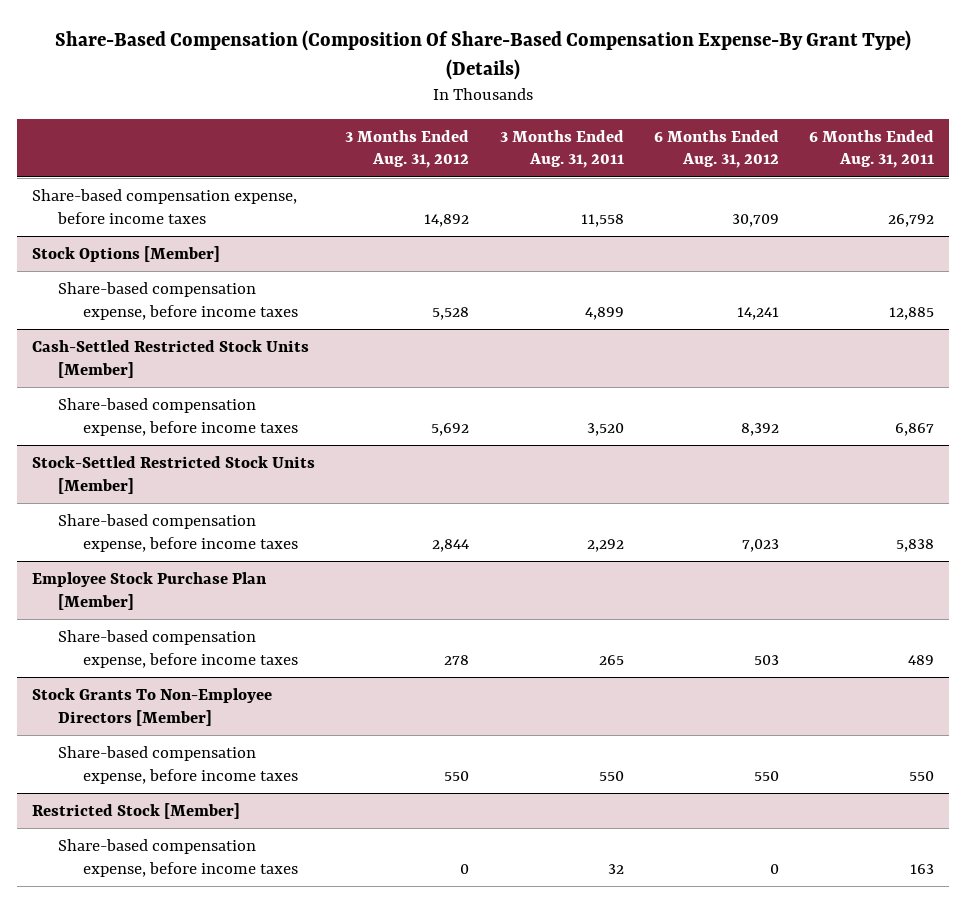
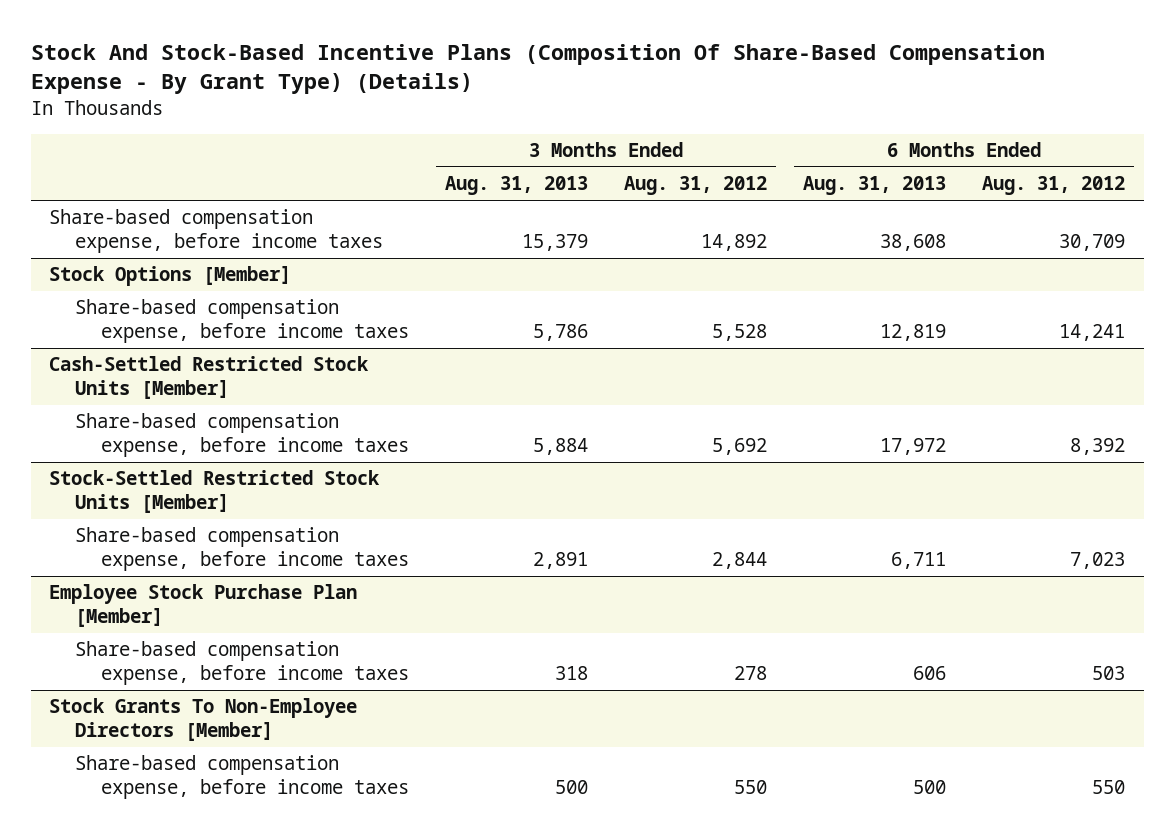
- Share-Based Compensation (Composition Of Share-Based Compensation Expense-By Grant Type) (Details)
+ Stock And Stock-Based Incentive Plans (Composition Of Share-Based Compensation Expense - By Grant Type) (Details)
- | 3 Months Ended Aug. 31, 2012 | 3 Months Ended Aug. 31, 2011 | 6 Months Ended Aug. 31, 2012 | 6 Months Ended Aug. 31, 2011
+ | 3 Months Ended Aug. 31, 2013 | 3 Months Ended Aug. 31, 2012 | 6 Months Ended Aug. 31, 2013 | 6 Months Ended Aug. 31, 2012
- Restricted Stock [Member]
- Share-based compensation expense, before income taxes | 0 | 32 | 0 | 163

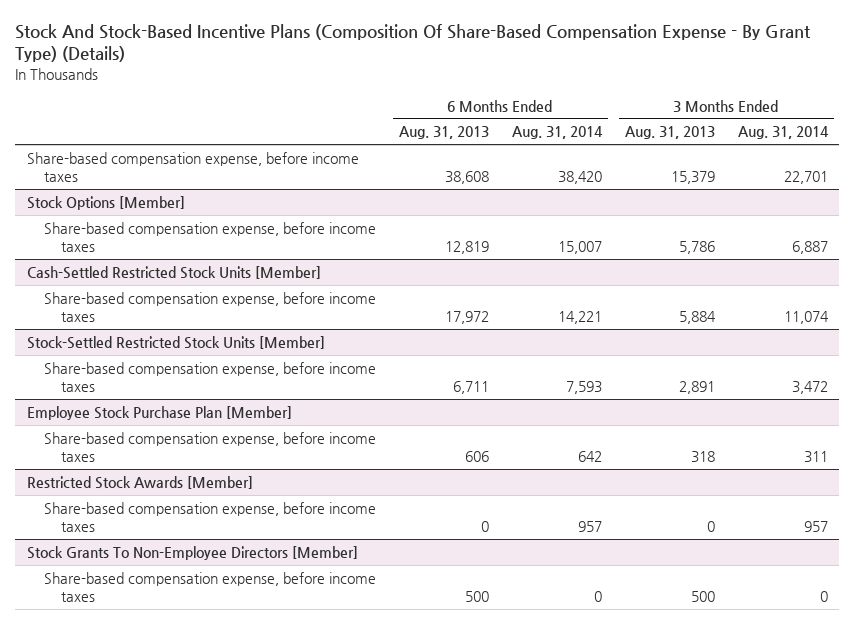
- | 3 Months Ended Aug. 31, 2013 | 3 Months Ended Aug. 31, 2012 | 6 Months Ended Aug. 31, 2013 | 6 Months Ended Aug. 31, 2012
+ | 6 Months Ended Aug. 31, 2013 | 6 Months Ended Aug. 31, 2014 | 3 Months Ended Aug. 31, 2013 | 3 Months Ended Aug. 31, 2014
+ Restricted Stock Awards [Member]
+ Share-based compensation expense, before income taxes | 0 | 957 | 0 | 957

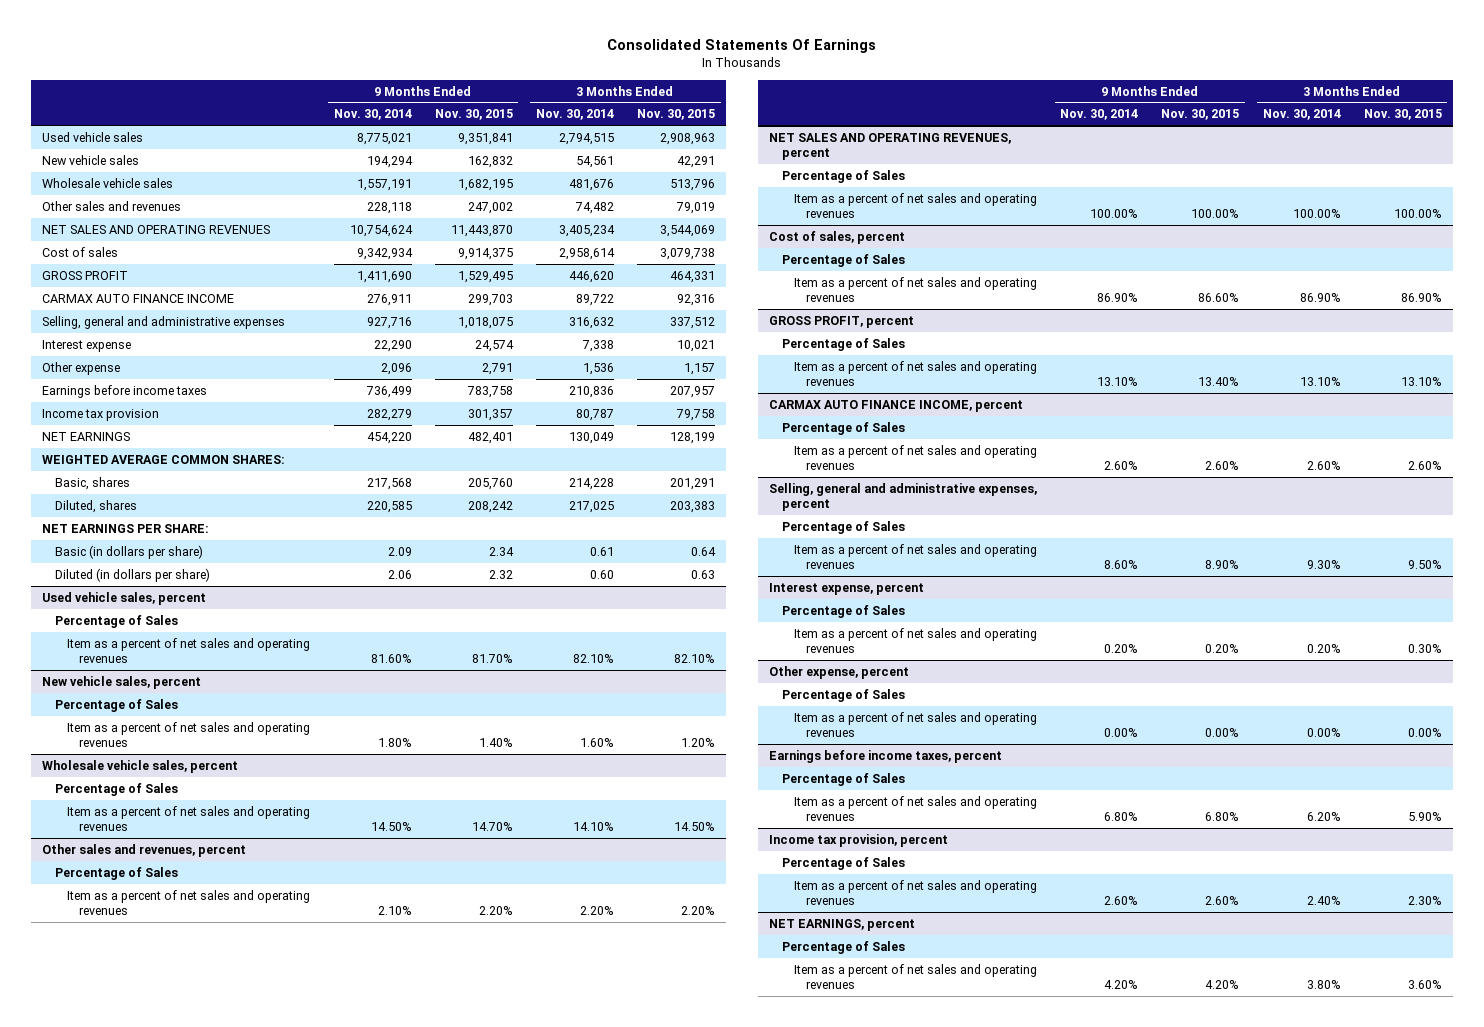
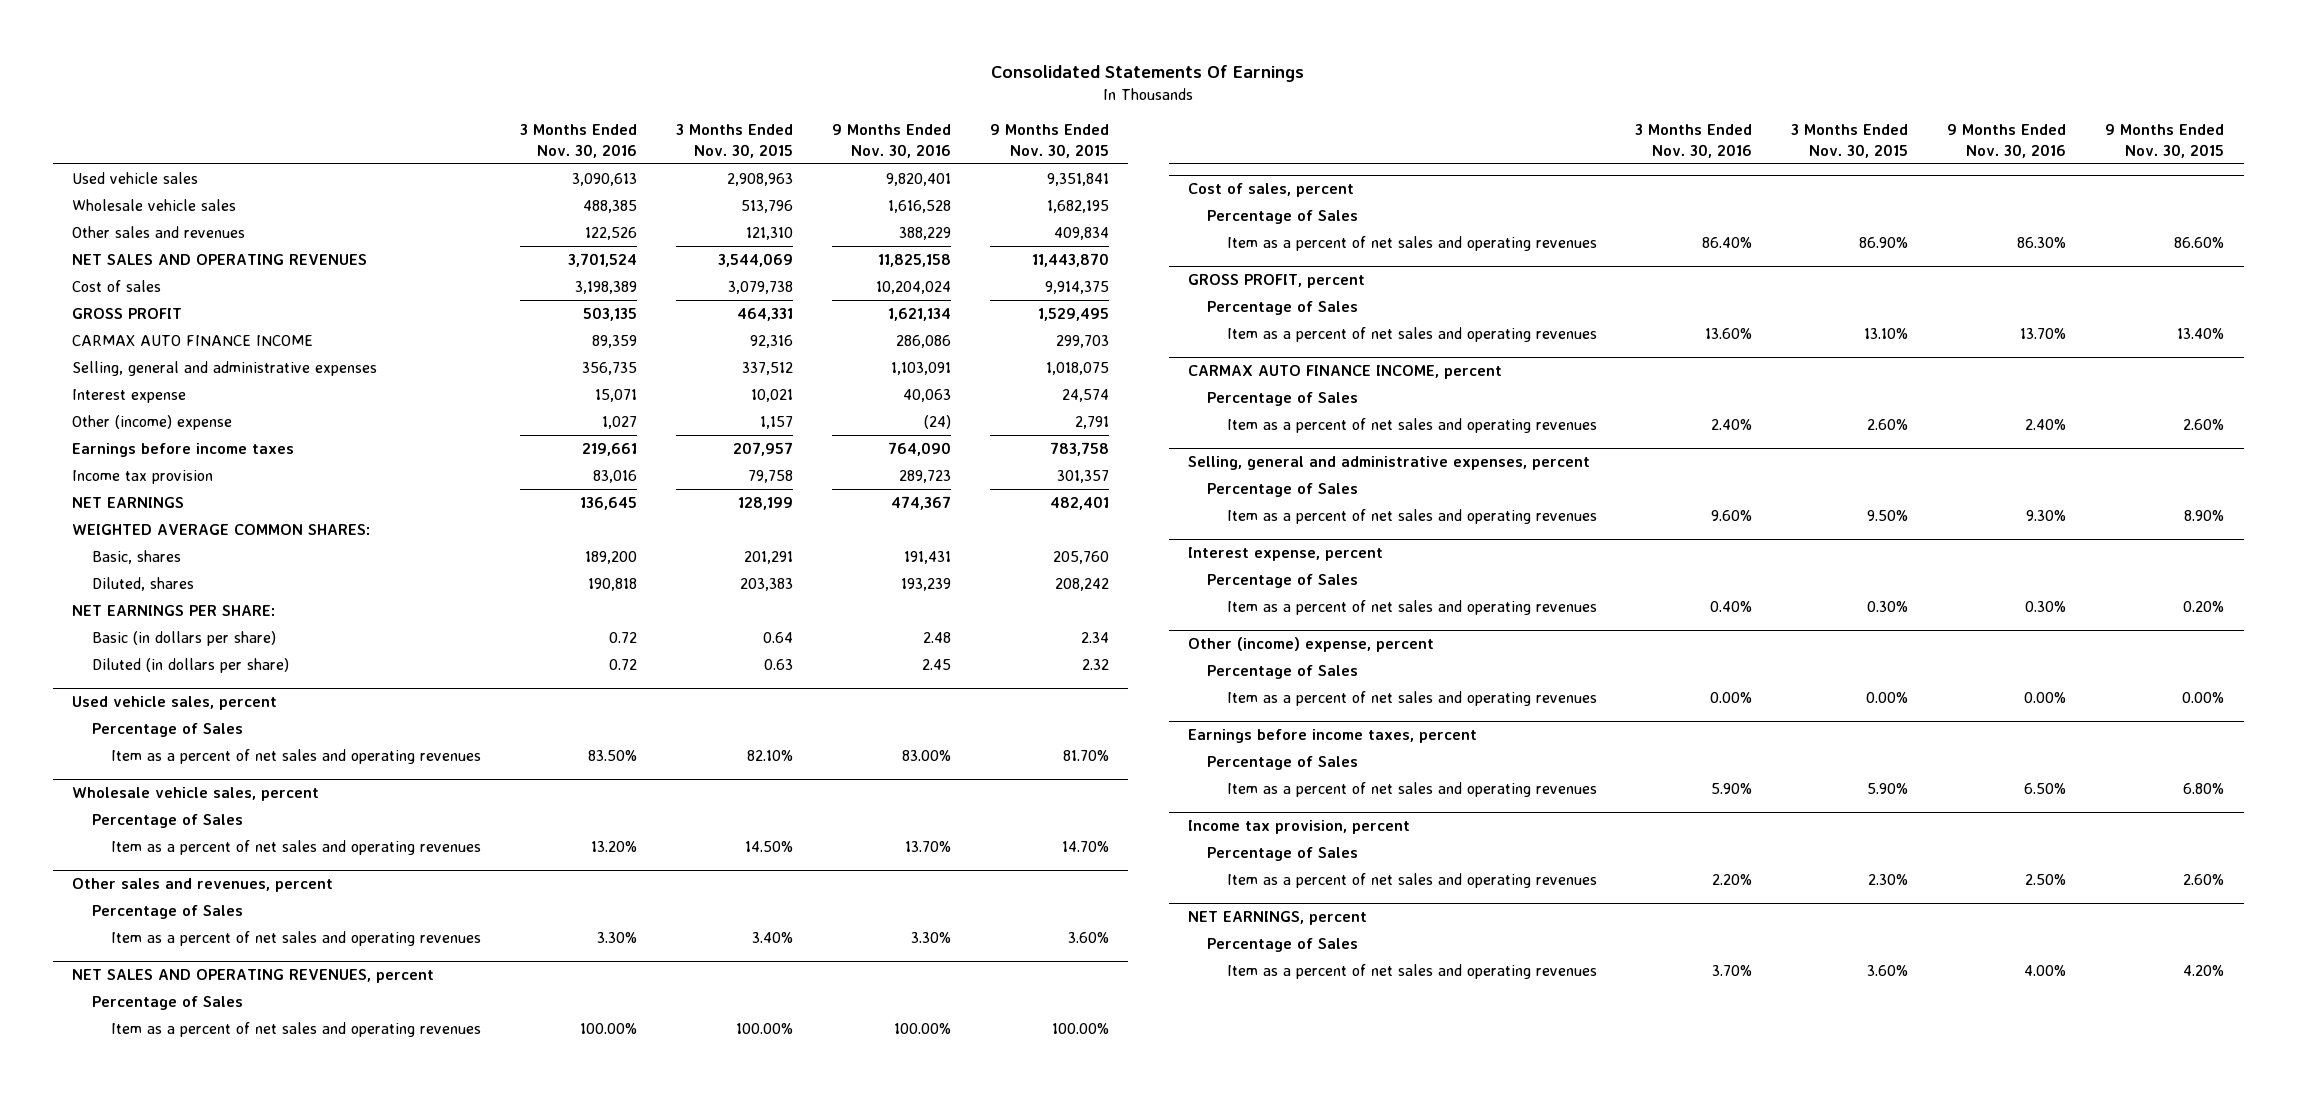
- | 9 Months Ended Nov. 30, 2014 | 9 Months Ended Nov. 30, 2015 | 3 Months Ended Nov. 30, 2014 | 3 Months Ended Nov. 30, 2015
+ | 3 Months Ended Nov. 30, 2016 | 3 Months Ended Nov. 30, 2015 | 9 Months Ended Nov. 30, 2016 | 9 Months Ended Nov. 30, 2015
- New vehicle sales | 194,294 | 162,832 | 54,561 | 42,291
- Other sales and revenues | 228,118 | 247,002 | 74,482 | 79,019
+ Other sales and revenues | 122,526 | 121,310 | 388,229 | 409,834
- Other expense | 2,096 | 2,791 | 1,536 | 1,157
+ Other (income) expense | 1,027 | 1,157 | (24) | 2,791
- New vehicle sales, percent
- Percentage of Sales
- Item as a percent of net sales and operating revenues | 1.80% | 1.40% | 1.60% | 1.20%
@ Other sales and revenues, percent
- Item as a percent of net sales and operating revenues | 2.10% | 2.20% | 2.20% | 2.20%
+ Item as a percent of net sales and operating revenues | 3.30% | 3.40% | 3.30% | 3.60%
- Other expense, percent
+ Other (income) expense, percent

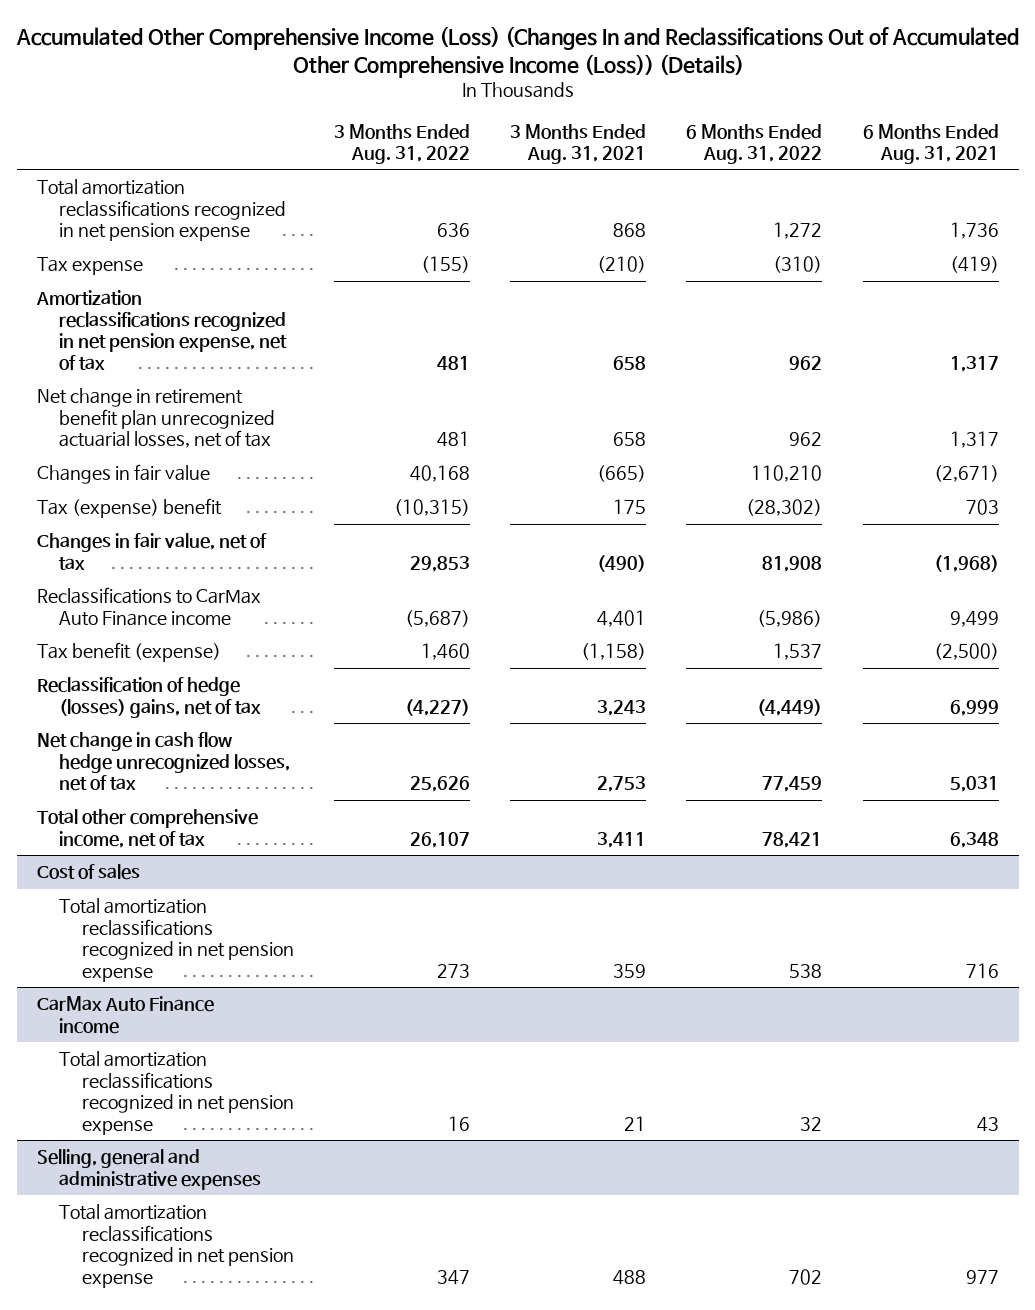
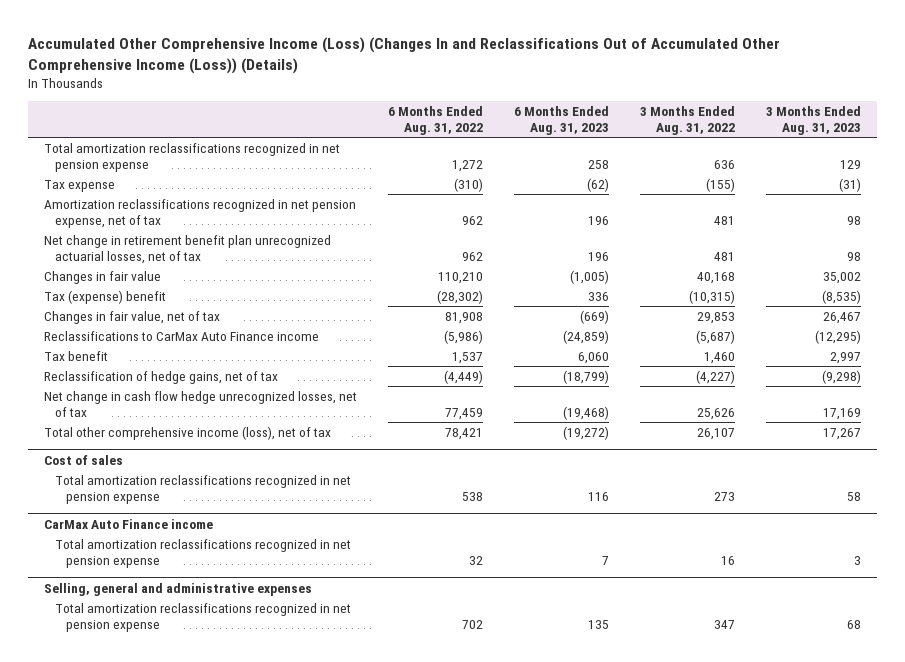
- | 3 Months Ended Aug. 31, 2022 | 3 Months Ended Aug. 31, 2021 | 6 Months Ended Aug. 31, 2022 | 6 Months Ended Aug. 31, 2021
+ | 6 Months Ended Aug. 31, 2022 | 6 Months Ended Aug. 31, 2023 | 3 Months Ended Aug. 31, 2022 | 3 Months Ended Aug. 31, 2023
- Tax benefit (expense) | 1,460 | (1,158) | 1,537 | (2,500)
- Reclassification of hedge (losses) gains, net of tax | (4,227) | 3,243 | (4,449) | 6,999
+ Tax benefit | 1,537 | 6,060 | 1,460 | 2,997
+ Reclassification of hedge gains, net of tax | (4,449) | (18,799) | (4,227) | (9,298)
- Total other comprehensive income, net of tax | 26,107 | 3,411 | 78,421 | 6,348
+ Total other comprehensive income (loss), net of tax | 78,421 | (19,272) | 26,107 | 17,267

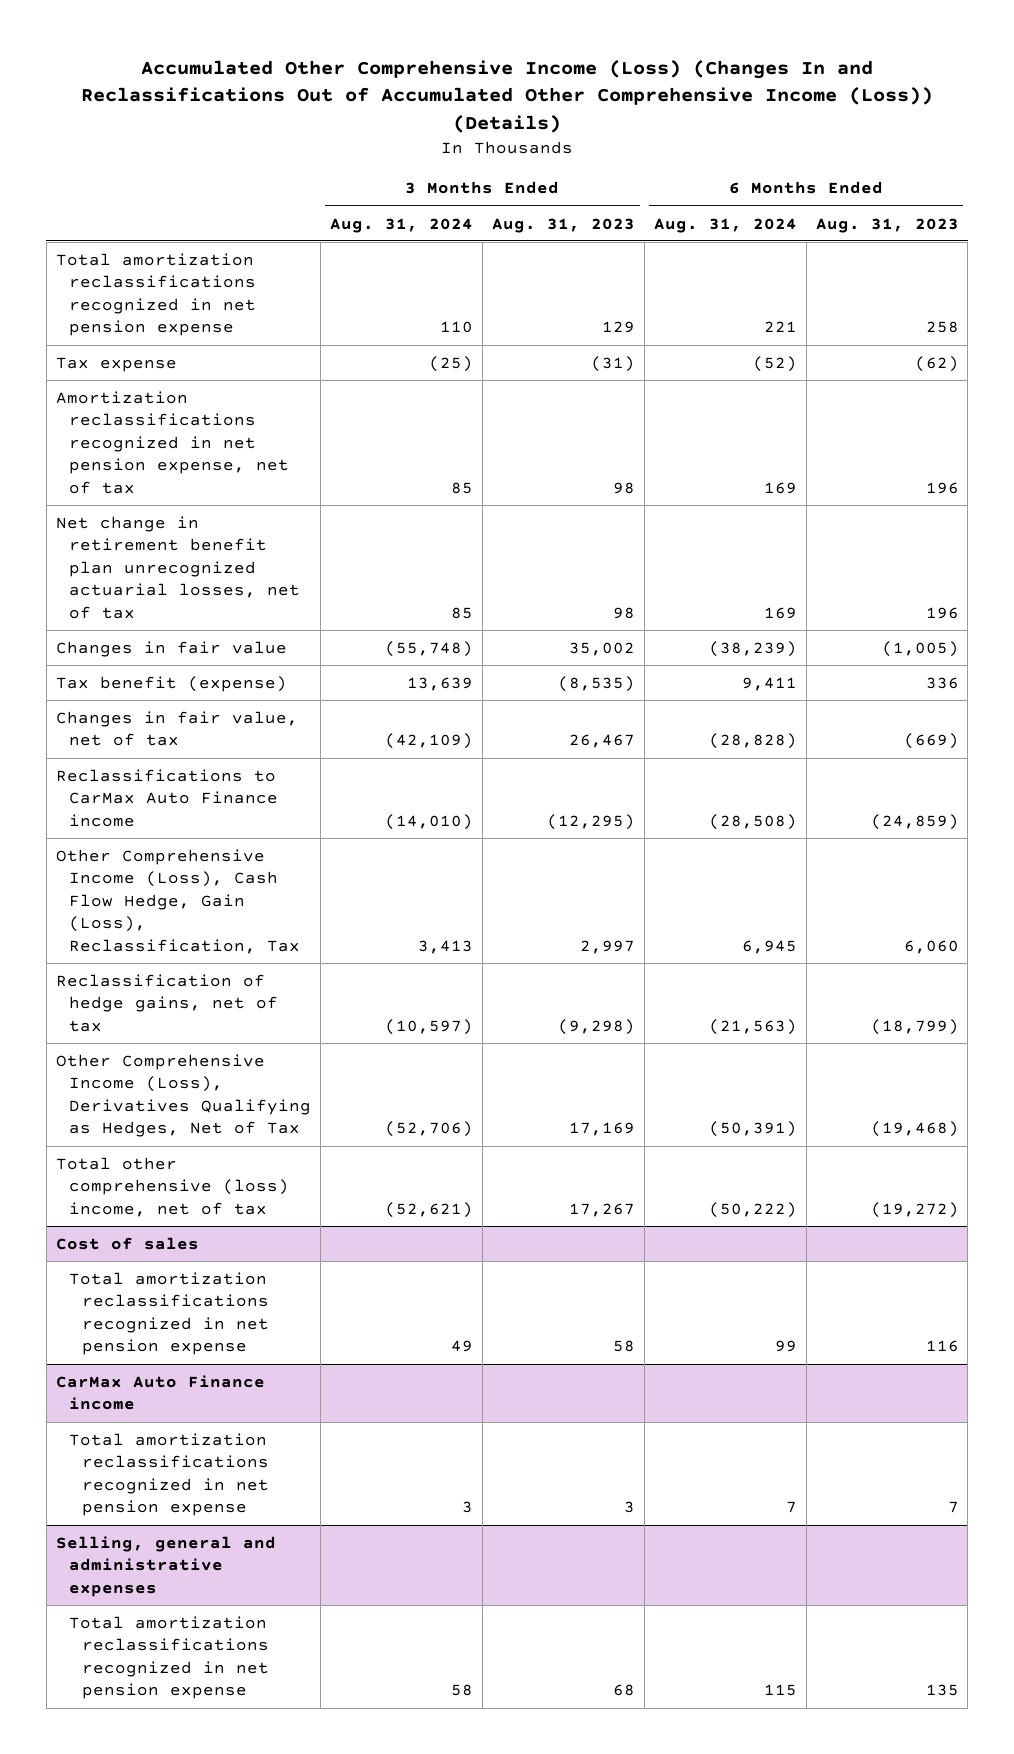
- | 6 Months Ended Aug. 31, 2022 | 6 Months Ended Aug. 31, 2023 | 3 Months Ended Aug. 31, 2022 | 3 Months Ended Aug. 31, 2023
+ | 3 Months Ended Aug. 31, 2024 | 3 Months Ended Aug. 31, 2023 | 6 Months Ended Aug. 31, 2024 | 6 Months Ended Aug. 31, 2023
- Tax (expense) benefit | (28,302) | 336 | (10,315) | (8,535)
+ Tax benefit (expense) | 13,639 | (8,535) | 9,411 | 336
- Tax benefit | 1,537 | 6,060 | 1,460 | 2,997
+ Other Comprehensive Income (Loss), Cash Flow Hedge, Gain (Loss), Reclassification, Tax | 3,413 | 2,997 | 6,945 | 6,060
- Net change in cash flow hedge unrecognized losses, net of tax | 77,459 | (19,468) | 25,626 | 17,169
- Total other comprehensive income (loss), net of tax | 78,421 | (19,272) | 26,107 | 17,267
+ Other Comprehensive Income (Loss), Derivatives Qualifying as Hedges, Net of Tax | (52,706) | 17,169 | (50,391) | (19,468)
+ Total other comprehensive (loss) income, net of tax | (52,621) | 17,267 | (50,222) | (19,272)

